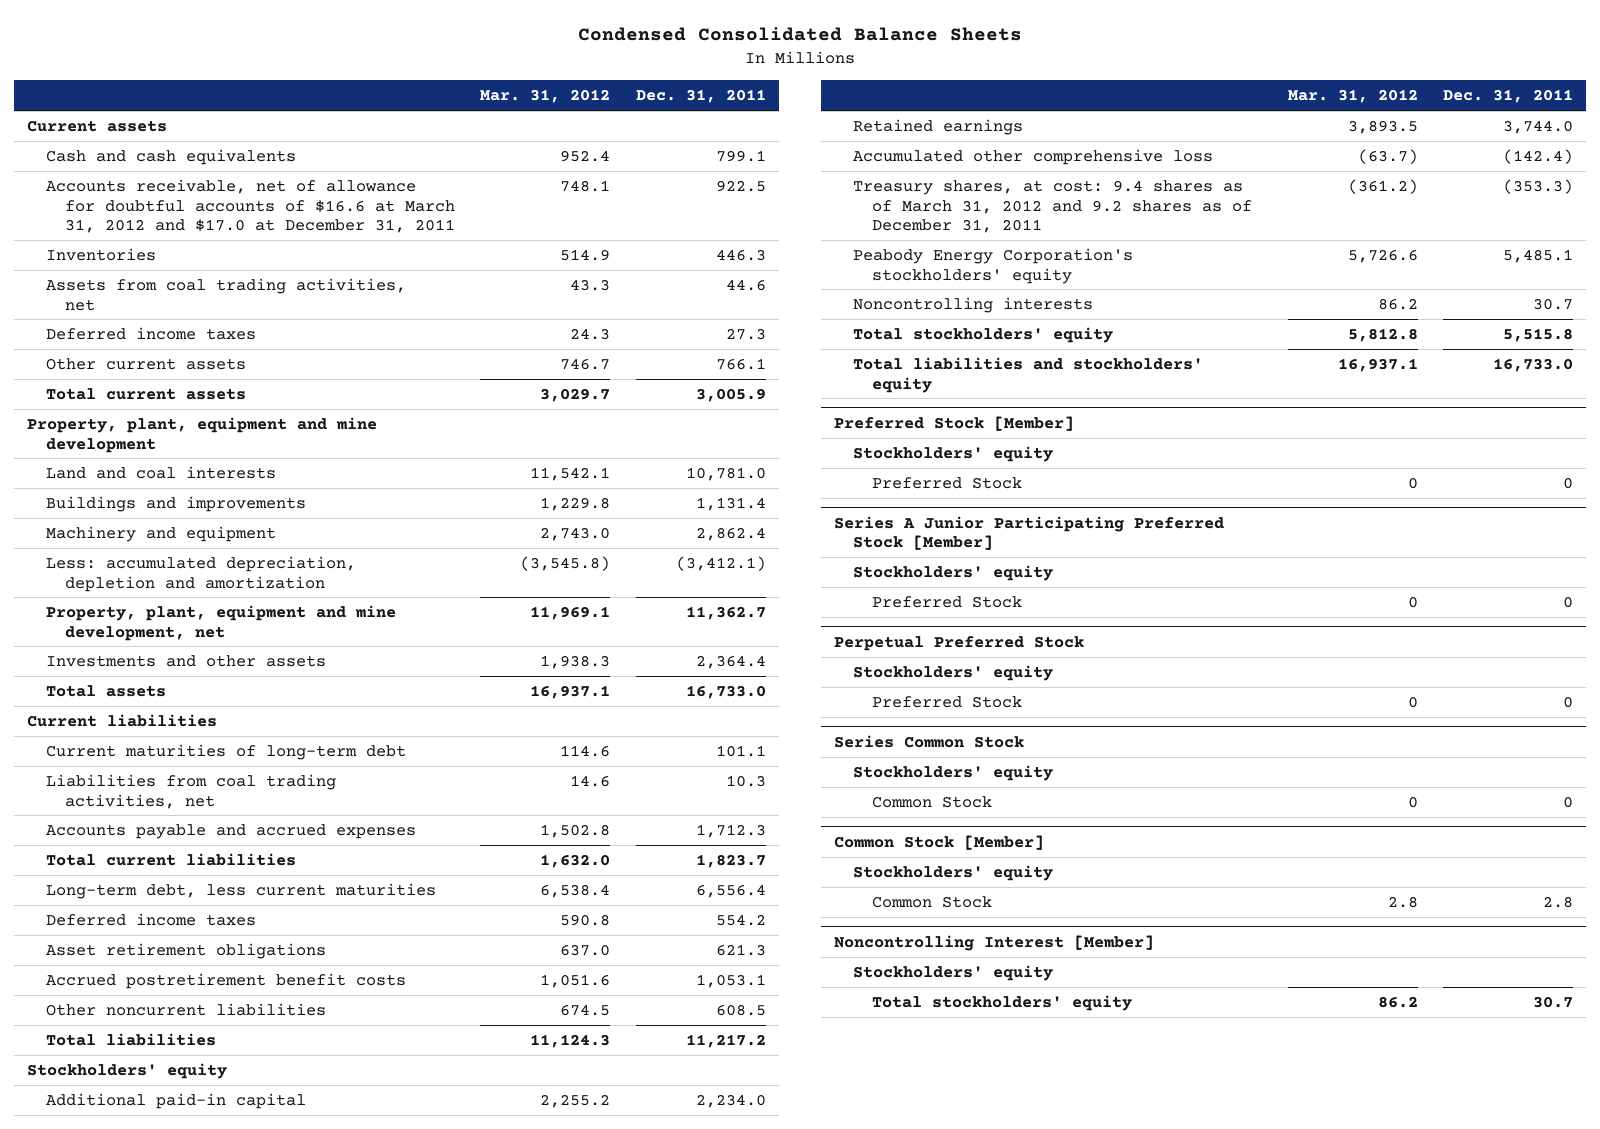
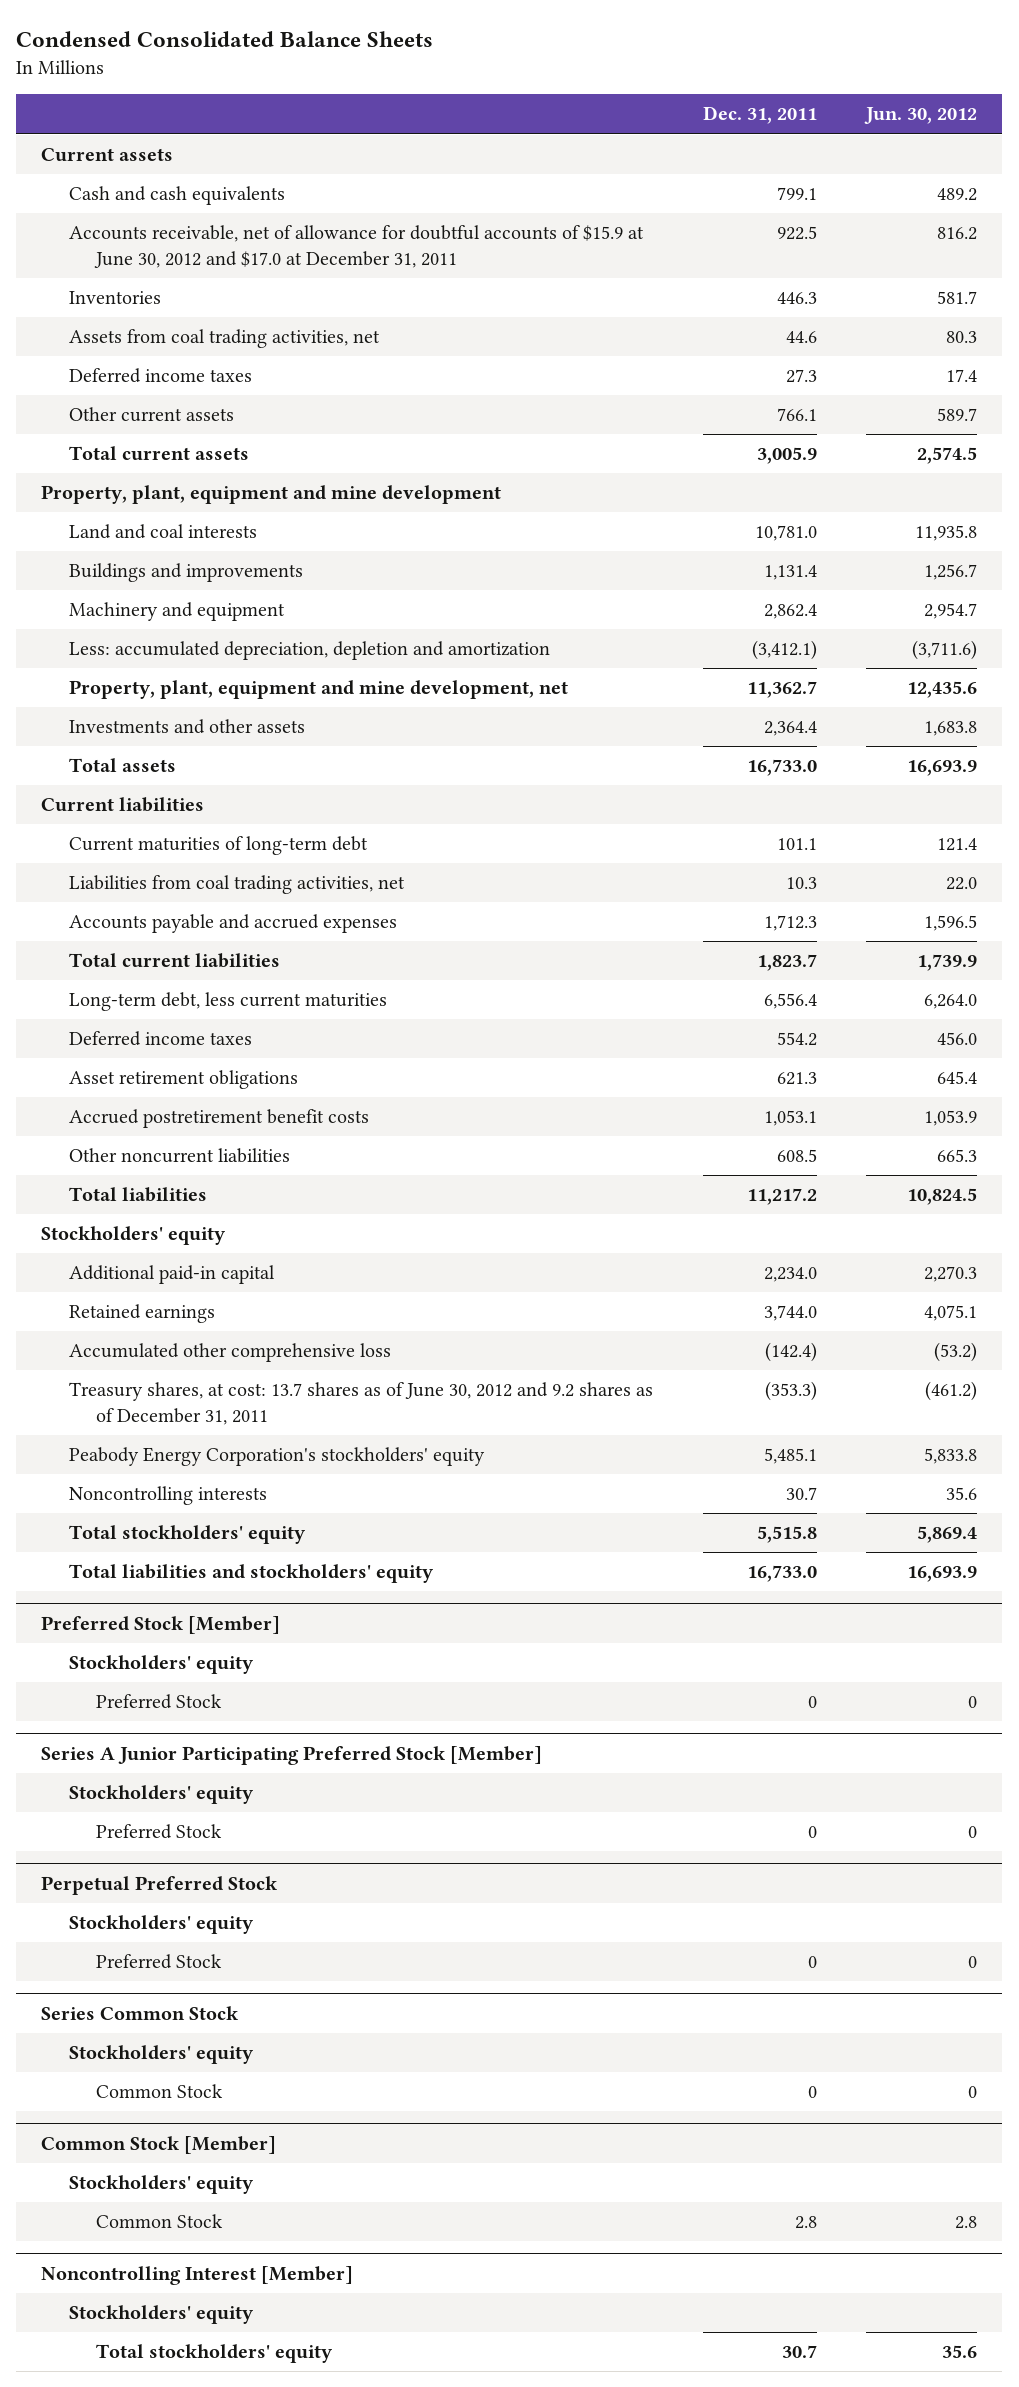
- | Mar. 31, 2012 | Dec. 31, 2011
+ | Dec. 31, 2011 | Jun. 30, 2012
- Accounts receivable, net of allowance for doubtful accounts of $16.6 at March 31, 2012 and $17.0 at December 31, 2011 | 748.1 | 922.5
+ Accounts receivable, net of allowance for doubtful accounts of $15.9 at June 30, 2012 and $17.0 at December 31, 2011 | 922.5 | 816.2
- Treasury shares, at cost: 9.4 shares as of March 31, 2012 and 9.2 shares as of December 31, 2011 | (361.2) | (353.3)
+ Treasury shares, at cost: 13.7 shares as of June 30, 2012 and 9.2 shares as of December 31, 2011 | (353.3) | (461.2)

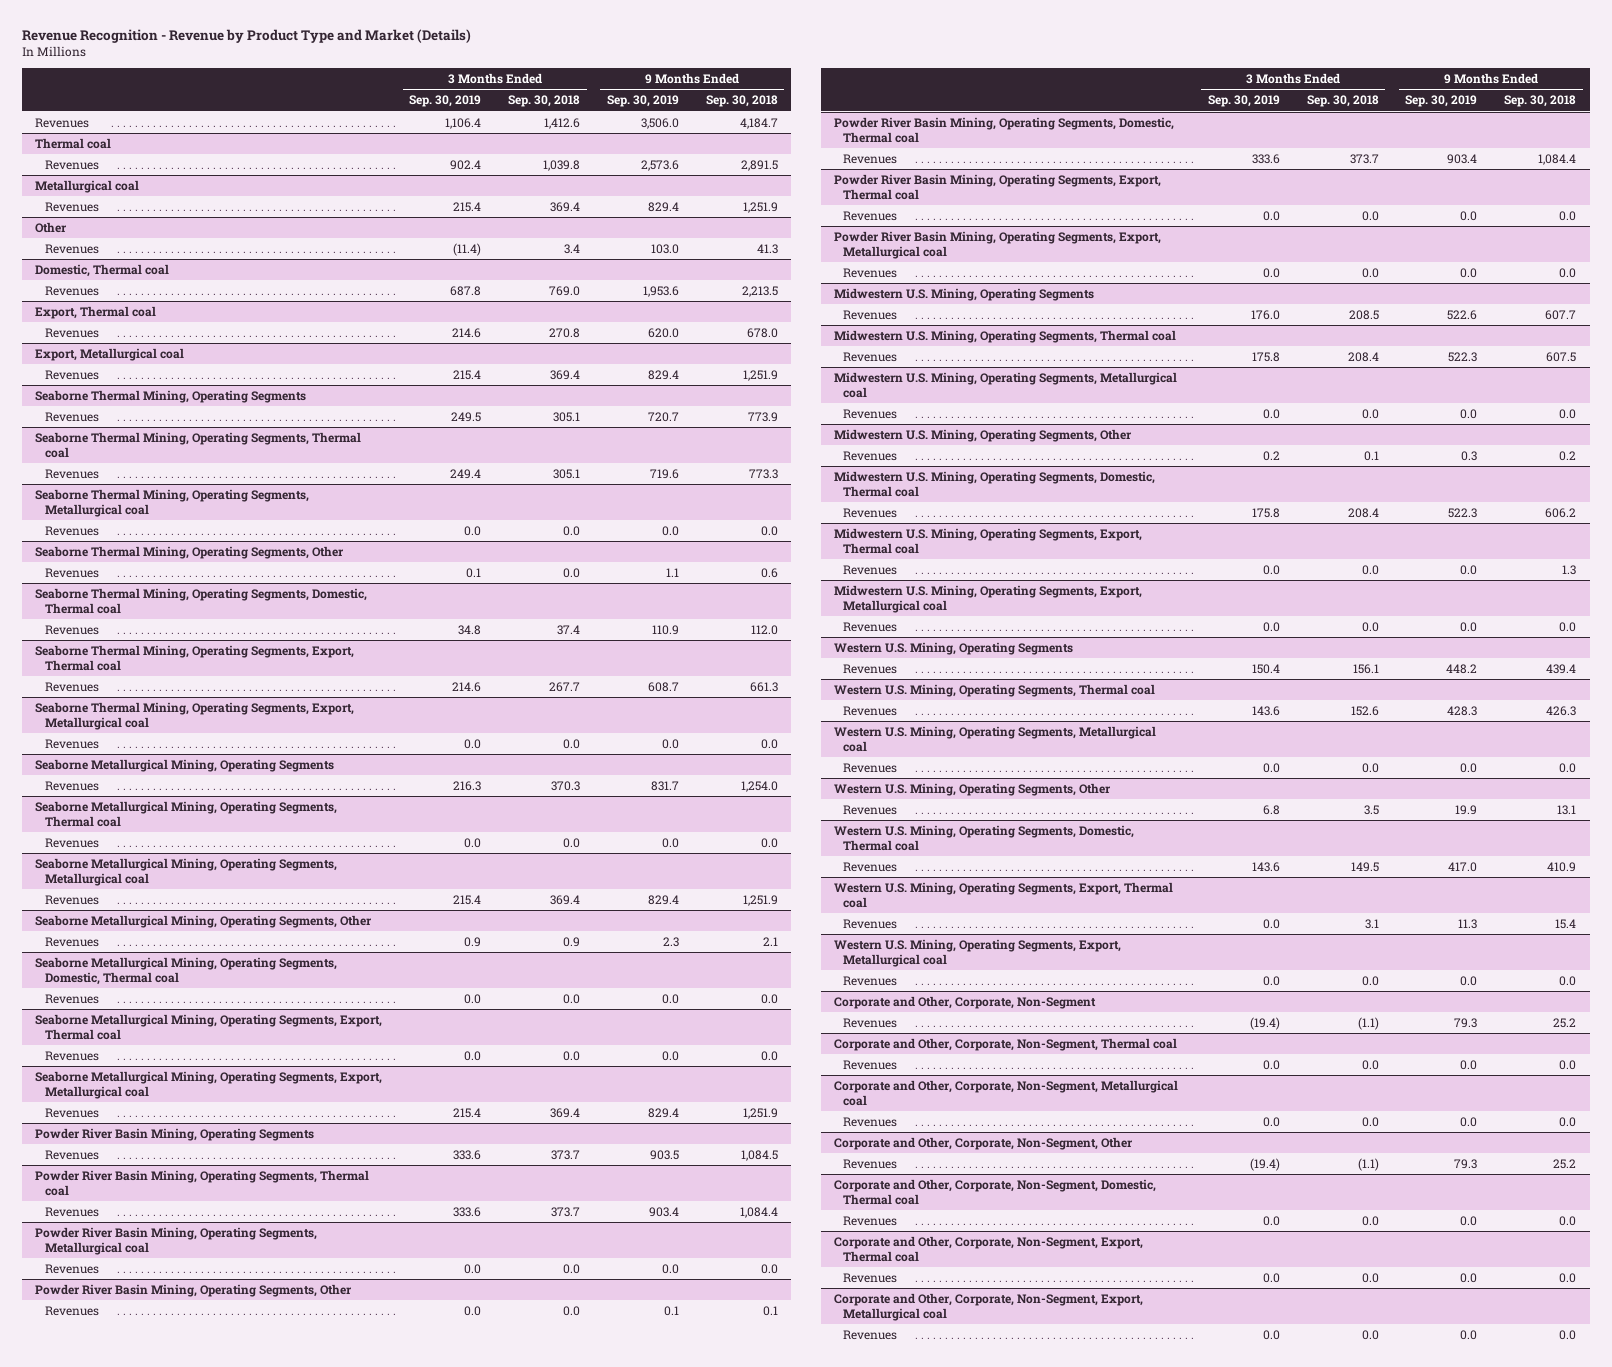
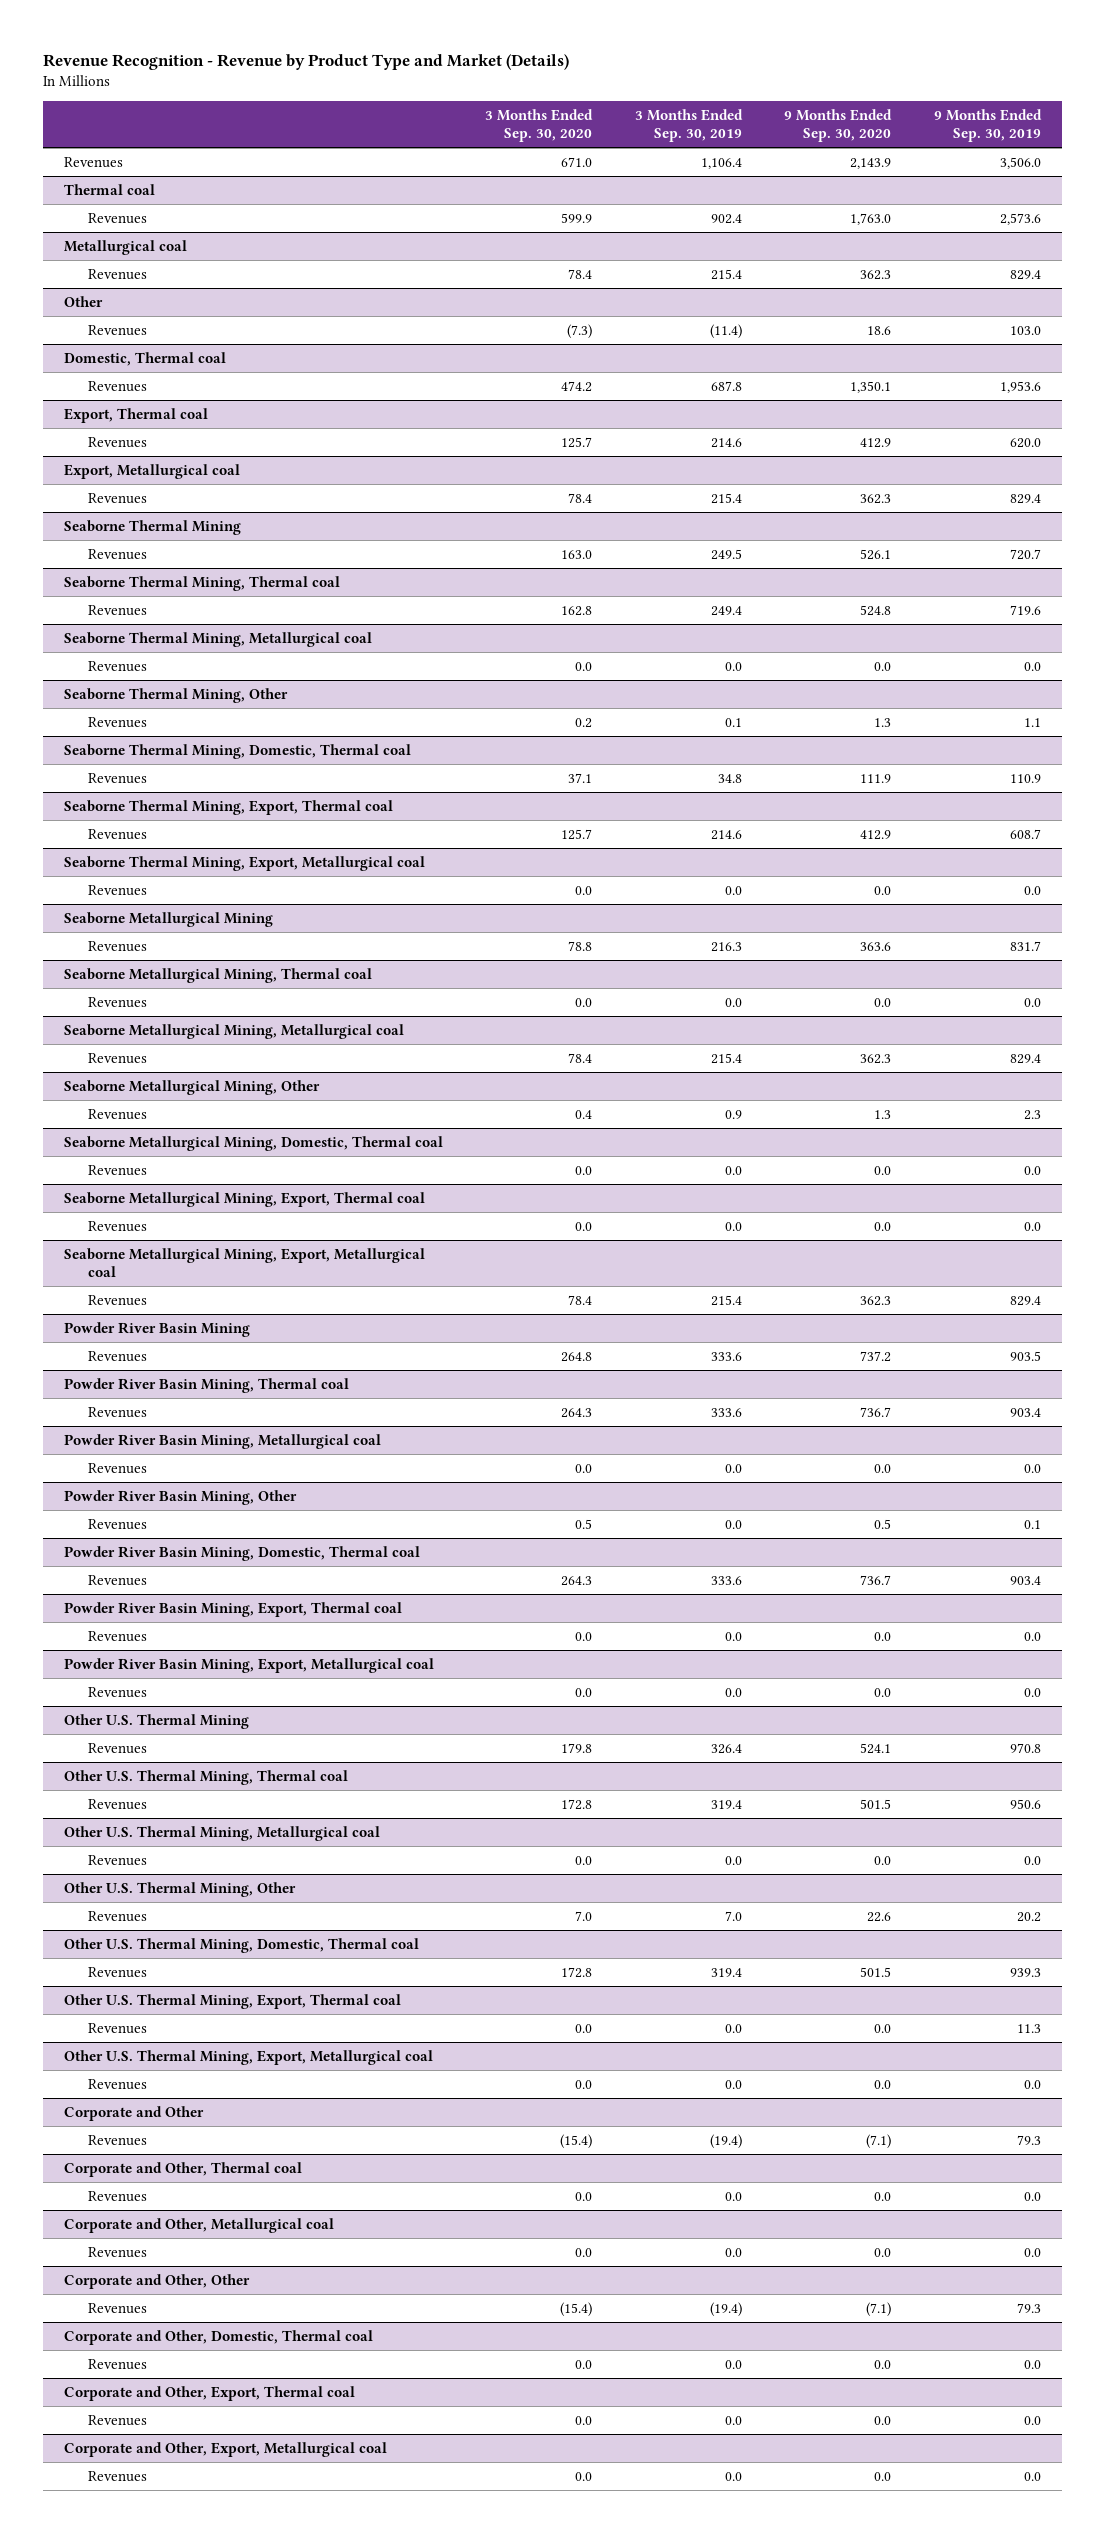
- | 3 Months Ended Sep. 30, 2019 | 3 Months Ended Sep. 30, 2018 | 9 Months Ended Sep. 30, 2019 | 9 Months Ended Sep. 30, 2018
+ | 3 Months Ended Sep. 30, 2020 | 3 Months Ended Sep. 30, 2019 | 9 Months Ended Sep. 30, 2020 | 9 Months Ended Sep. 30, 2019
- Seaborne Thermal Mining, Operating Segments
+ Seaborne Thermal Mining
- Seaborne Thermal Mining, Operating Segments, Thermal coal
+ Seaborne Thermal Mining, Thermal coal
- Seaborne Thermal Mining, Operating Segments, Metallurgical coal
+ Seaborne Thermal Mining, Metallurgical coal
- Seaborne Thermal Mining, Operating Segments, Other
+ Seaborne Thermal Mining, Other
- Seaborne Thermal Mining, Operating Segments, Domestic, Thermal coal
+ Seaborne Thermal Mining, Domestic, Thermal coal
- Seaborne Thermal Mining, Operating Segments, Export, Thermal coal
+ Seaborne Thermal Mining, Export, Thermal coal
- Seaborne Thermal Mining, Operating Segments, Export, Metallurgical coal
+ Seaborne Thermal Mining, Export, Metallurgical coal
- Seaborne Metallurgical Mining, Operating Segments
+ Seaborne Metallurgical Mining
- Seaborne Metallurgical Mining, Operating Segments, Thermal coal
+ Seaborne Metallurgical Mining, Thermal coal
- Seaborne Metallurgical Mining, Operating Segments, Metallurgical coal
+ Seaborne Metallurgical Mining, Metallurgical coal
- Seaborne Metallurgical Mining, Operating Segments, Other
+ Seaborne Metallurgical Mining, Other
- Seaborne Metallurgical Mining, Operating Segments, Domestic, Thermal coal
+ Seaborne Metallurgical Mining, Domestic, Thermal coal
- Seaborne Metallurgical Mining, Operating Segments, Export, Thermal coal
+ Seaborne Metallurgical Mining, Export, Thermal coal
- Seaborne Metallurgical Mining, Operating Segments, Export, Metallurgical coal
+ Seaborne Metallurgical Mining, Export, Metallurgical coal
- Powder River Basin Mining, Operating Segments
+ Powder River Basin Mining
- Powder River Basin Mining, Operating Segments, Thermal coal
+ Powder River Basin Mining, Thermal coal
- Powder River Basin Mining, Operating Segments, Metallurgical coal
+ Powder River Basin Mining, Metallurgical coal
- Powder River Basin Mining, Operating Segments, Other
+ Powder River Basin Mining, Other
- Powder River Basin Mining, Operating Segments, Domestic, Thermal coal
+ Powder River Basin Mining, Domestic, Thermal coal
- Powder River Basin Mining, Operating Segments, Export, Thermal coal
- Revenues | 0.0 | 0.0 | 0.0 | 0.0
- Powder River Basin Mining, Operating Segments, Export, Metallurgical coal
- Revenues | 0.0 | 0.0 | 0.0 | 0.0
- Midwestern U.S. Mining, Operating Segments
- Revenues | 176.0 | 208.5 | 522.6 | 607.7
- Midwestern U.S. Mining, Operating Segments, Thermal coal
- Revenues | 175.8 | 208.4 | 522.3 | 607.5
- Midwestern U.S. Mining, Operating Segments, Metallurgical coal
- Revenues | 0.0 | 0.0 | 0.0 | 0.0
- Midwestern U.S. Mining, Operating Segments, Other
- Revenues | 0.2 | 0.1 | 0.3 | 0.2
- Midwestern U.S. Mining, Operating Segments, Domestic, Thermal coal
- Revenues | 175.8 | 208.4 | 522.3 | 606.2
- Midwestern U.S. Mining, Operating Segments, Export, Thermal coal
+ Powder River Basin Mining, Export, Thermal coal
- Midwestern U.S. Mining, Operating Segments, Export, Metallurgical coal
+ Powder River Basin Mining, Export, Metallurgical coal
- Western U.S. Mining, Operating Segments
- Revenues | 150.4 | 156.1 | 448.2 | 439.4
- Western U.S. Mining, Operating Segments, Thermal coal
- Revenues | 143.6 | 152.6 | 428.3 | 426.3
- Western U.S. Mining, Operating Segments, Metallurgical coal
+ Other U.S. Thermal Mining
+ Revenues | 179.8 | 326.4 | 524.1 | 970.8
+ Other U.S. Thermal Mining, Thermal coal
+ Revenues | 172.8 | 319.4 | 501.5 | 950.6
+ Other U.S. Thermal Mining, Metallurgical coal
- Western U.S. Mining, Operating Segments, Other
- Revenues | 6.8 | 3.5 | 19.9 | 13.1
- Western U.S. Mining, Operating Segments, Domestic, Thermal coal
- Revenues | 143.6 | 149.5 | 417.0 | 410.9
- Western U.S. Mining, Operating Segments, Export, Thermal coal
+ Other U.S. Thermal Mining, Other
+ Revenues | 7.0 | 7.0 | 22.6 | 20.2
+ Other U.S. Thermal Mining, Domestic, Thermal coal
+ Revenues | 172.8 | 319.4 | 501.5 | 939.3
+ Other U.S. Thermal Mining, Export, Thermal coal
- Western U.S. Mining, Operating Segments, Export, Metallurgical coal
+ Other U.S. Thermal Mining, Export, Metallurgical coal
- Corporate and Other, Corporate, Non-Segment
+ Corporate and Other
- Corporate and Other, Corporate, Non-Segment, Thermal coal
+ Corporate and Other, Thermal coal
- Corporate and Other, Corporate, Non-Segment, Metallurgical coal
+ Corporate and Other, Metallurgical coal
- Corporate and Other, Corporate, Non-Segment, Other
+ Corporate and Other, Other
- Corporate and Other, Corporate, Non-Segment, Domestic, Thermal coal
+ Corporate and Other, Domestic, Thermal coal
- Corporate and Other, Corporate, Non-Segment, Export, Thermal coal
+ Corporate and Other, Export, Thermal coal
- Corporate and Other, Corporate, Non-Segment, Export, Metallurgical coal
+ Corporate and Other, Export, Metallurgical coal

